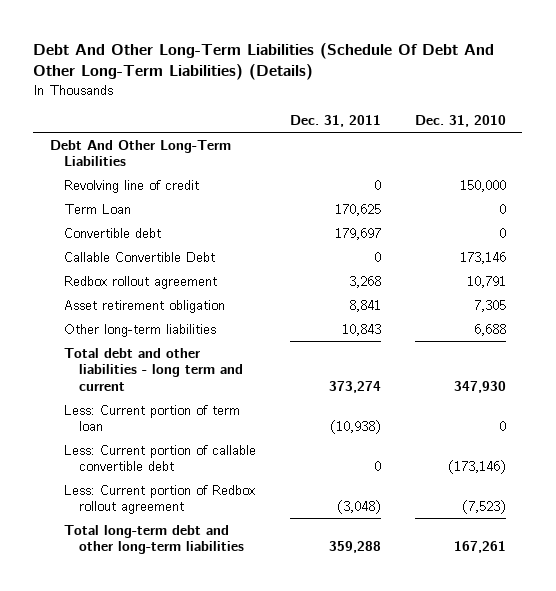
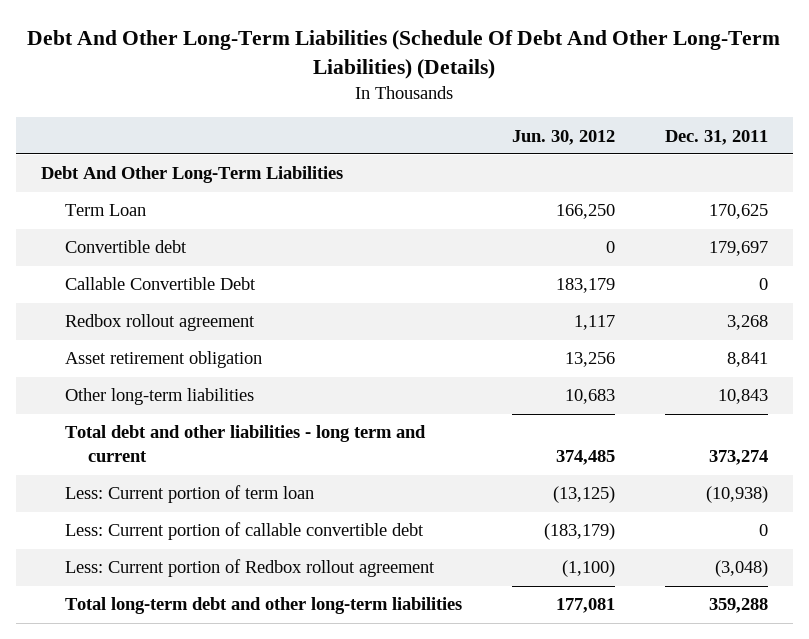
- | Dec. 31, 2011 | Dec. 31, 2010
+ | Jun. 30, 2012 | Dec. 31, 2011
- Revolving line of credit | 0 | 150,000

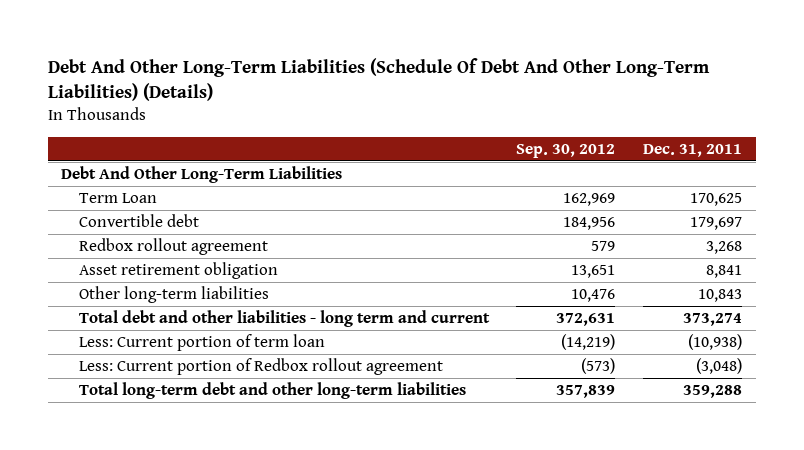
- | Jun. 30, 2012 | Dec. 31, 2011
+ | Sep. 30, 2012 | Dec. 31, 2011
- Callable Convertible Debt | 183,179 | 0
- Less: Current portion of callable convertible debt | (183,179) | 0

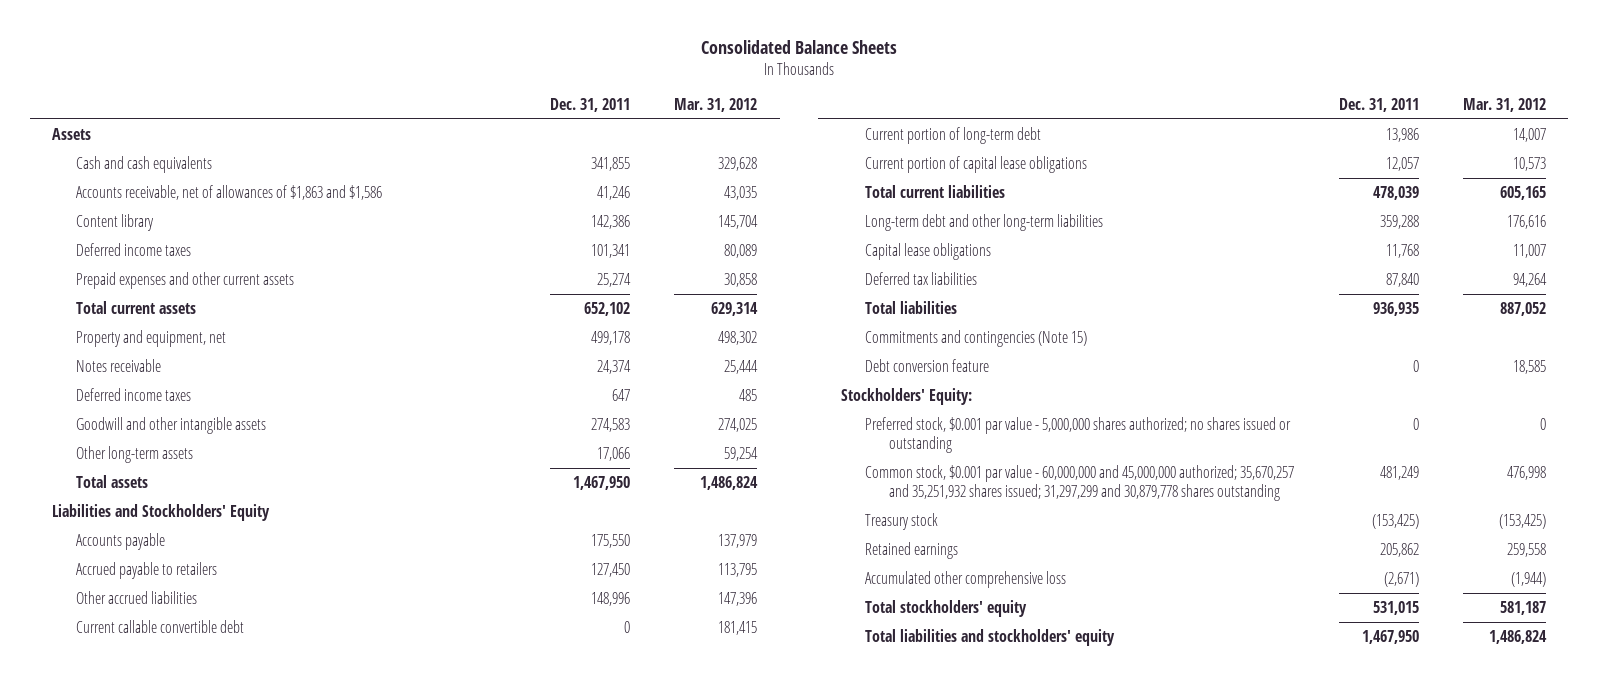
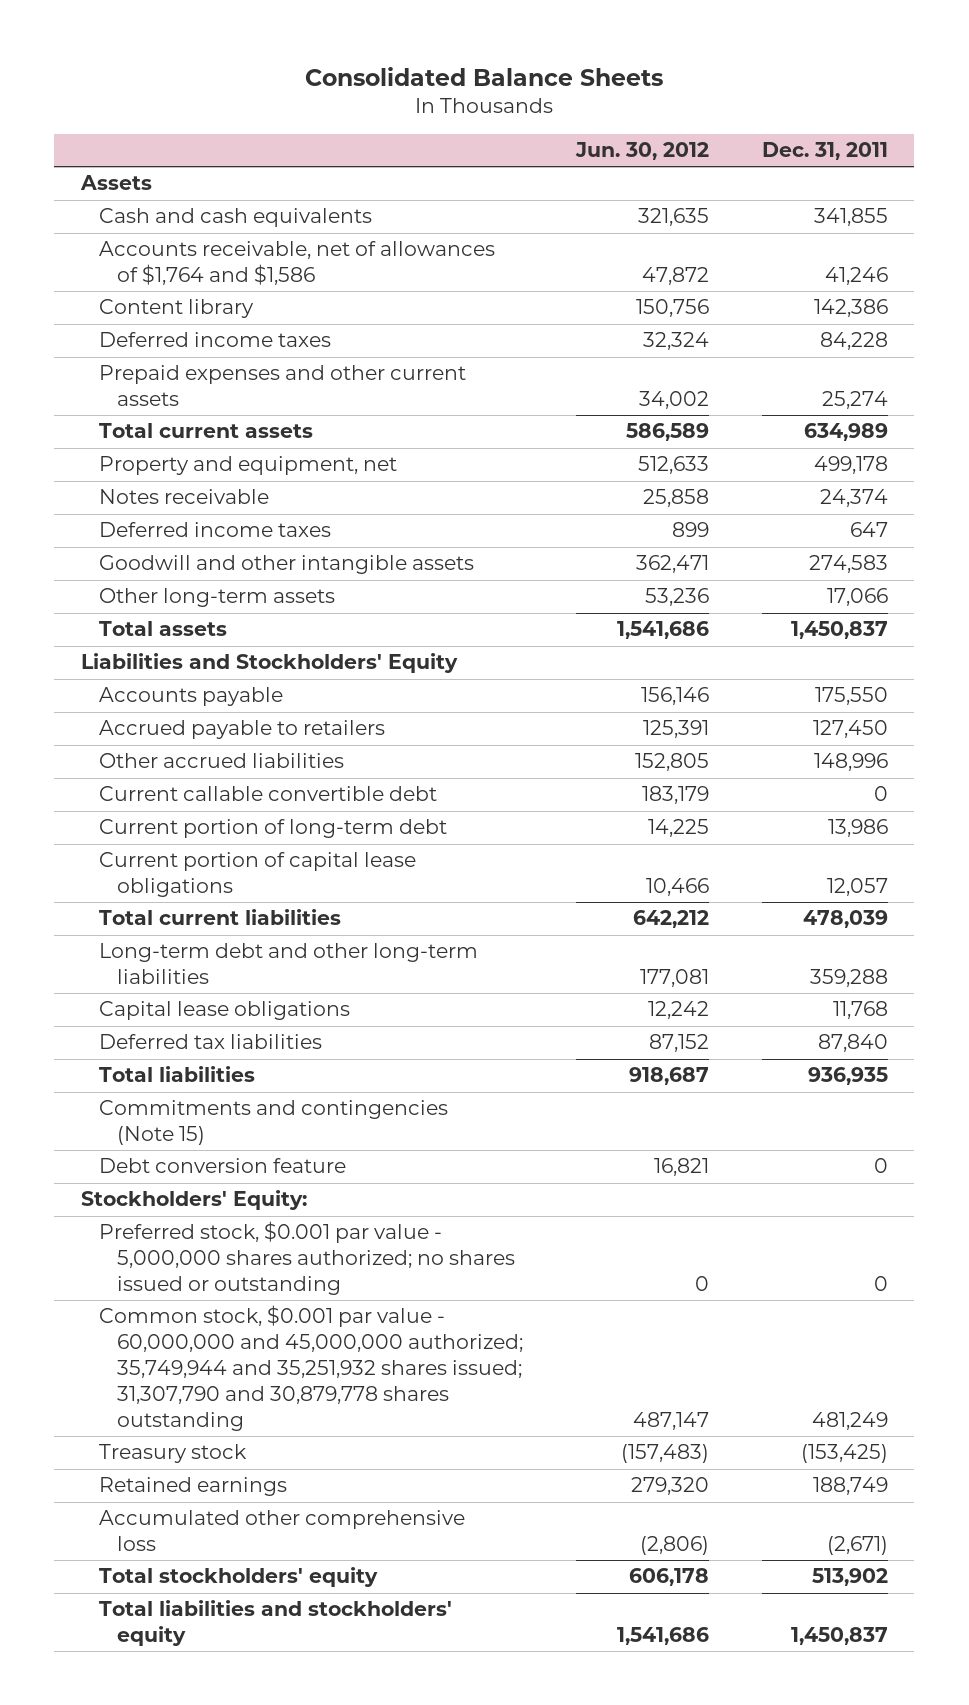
- | Dec. 31, 2011 | Mar. 31, 2012
+ | Jun. 30, 2012 | Dec. 31, 2011
- Accounts receivable, net of allowances of $1,863 and $1,586 | 41,246 | 43,035
+ Accounts receivable, net of allowances of $1,764 and $1,586 | 47,872 | 41,246
- Deferred income taxes | 101,341 | 80,089
+ Deferred income taxes | 32,324 | 84,228
- Total current assets | 652,102 | 629,314
+ Total current assets | 586,589 | 634,989
- Total assets | 1,467,950 | 1,486,824
+ Total assets | 1,541,686 | 1,450,837
- Common stock, $0.001 par value - 60,000,000 and 45,000,000 authorized; 35,670,257 and 35,251,932 shares issued; 31,297,299 and 30,879,778 shares outstanding | 481,249 | 476,998
+ Common stock, $0.001 par value - 60,000,000 and 45,000,000 authorized; 35,749,944 and 35,251,932 shares issued; 31,307,790 and 30,879,778 shares outstanding | 487,147 | 481,249
- Retained earnings | 205,862 | 259,558
+ Retained earnings | 279,320 | 188,749
- Total stockholders' equity | 531,015 | 581,187
- Total liabilities and stockholders' equity | 1,467,950 | 1,486,824
+ Total stockholders' equity | 606,178 | 513,902
+ Total liabilities and stockholders' equity | 1,541,686 | 1,450,837

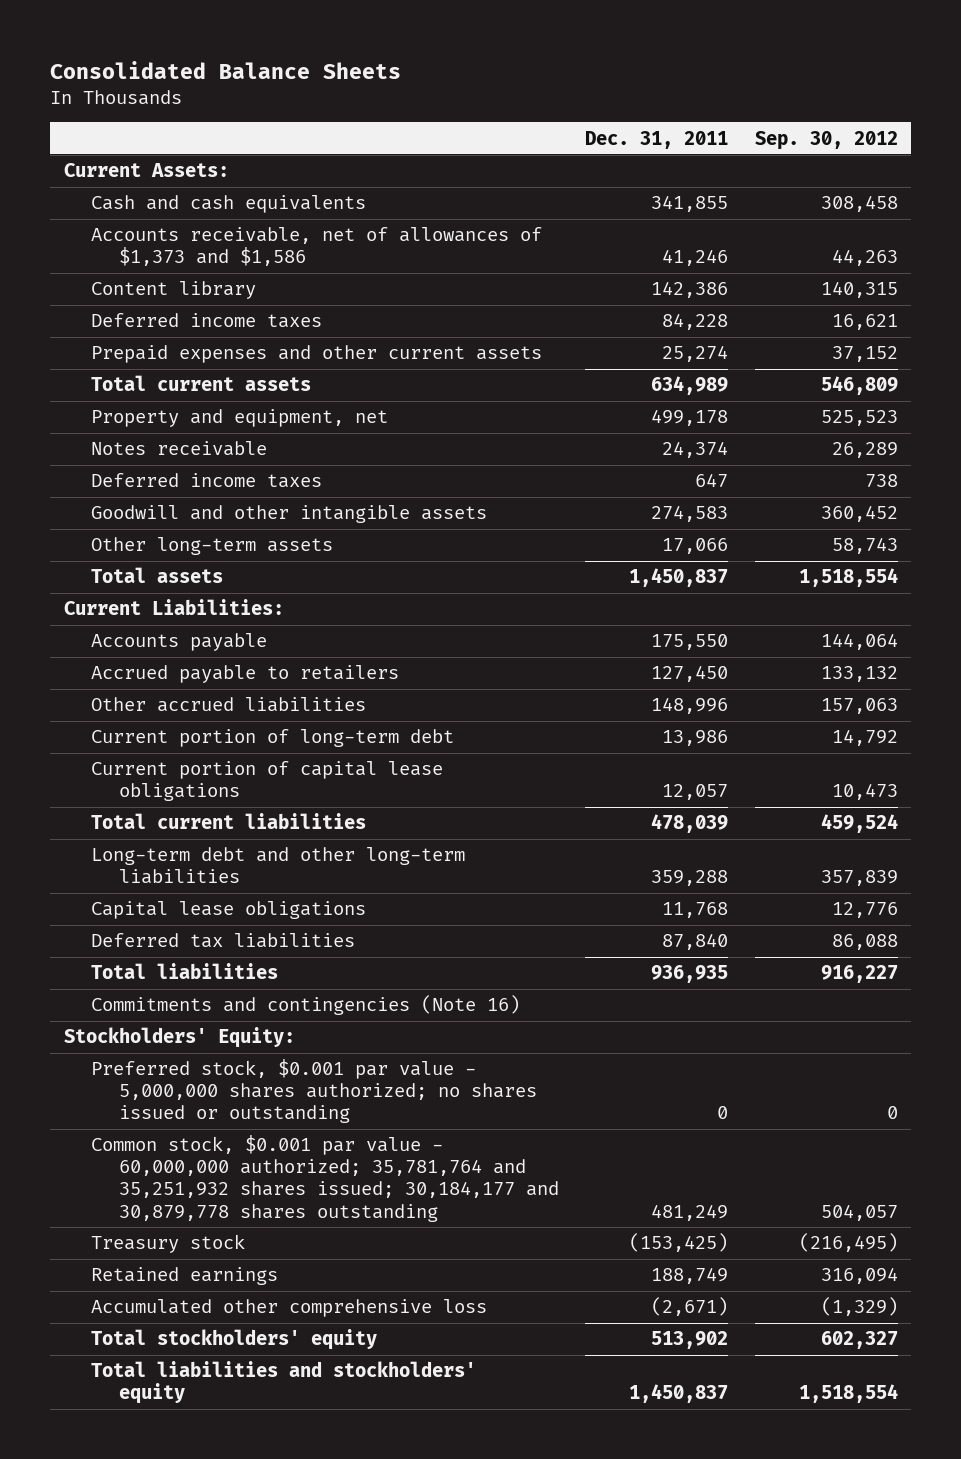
- | Jun. 30, 2012 | Dec. 31, 2011
+ | Dec. 31, 2011 | Sep. 30, 2012
- Assets
+ Current Assets:
- Accounts receivable, net of allowances of $1,764 and $1,586 | 47,872 | 41,246
+ Accounts receivable, net of allowances of $1,373 and $1,586 | 41,246 | 44,263
- Liabilities and Stockholders' Equity
+ Current Liabilities:
- Current callable convertible debt | 183,179 | 0
- Commitments and contingencies (Note 15)
- Debt conversion feature | 16,821 | 0
+ Commitments and contingencies (Note 16)
- Common stock, $0.001 par value - 60,000,000 and 45,000,000 authorized; 35,749,944 and 35,251,932 shares issued; 31,307,790 and 30,879,778 shares outstanding | 487,147 | 481,249
+ Common stock, $0.001 par value - 60,000,000 authorized; 35,781,764 and 35,251,932 shares issued; 30,184,177 and 30,879,778 shares outstanding | 481,249 | 504,057

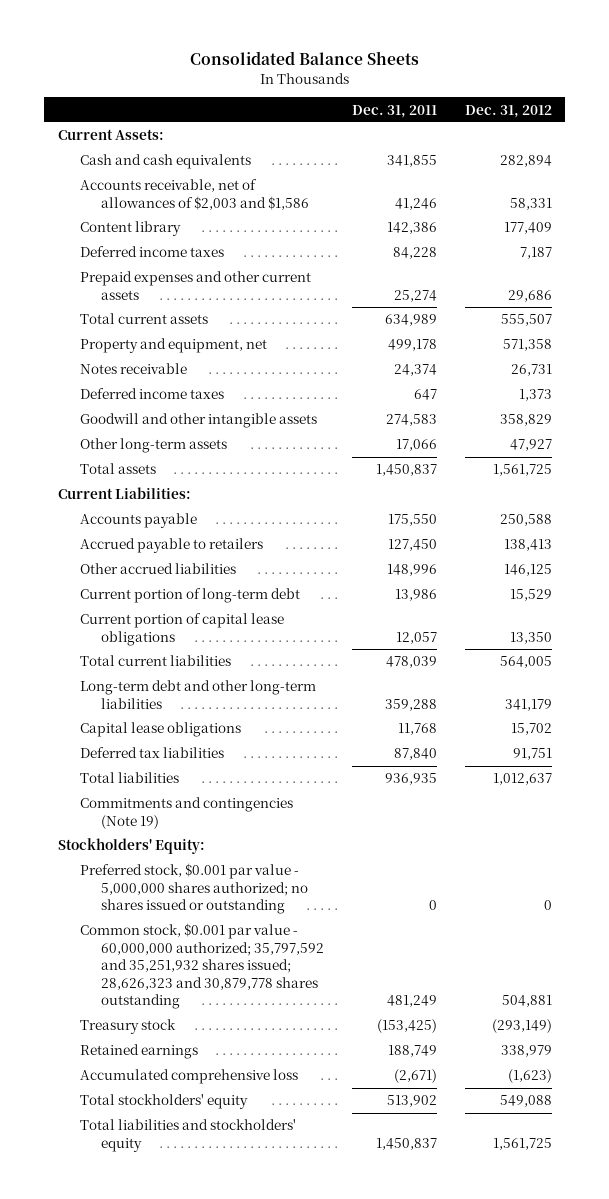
- | Dec. 31, 2011 | Sep. 30, 2012
+ | Dec. 31, 2011 | Dec. 31, 2012
- Accounts receivable, net of allowances of $1,373 and $1,586 | 41,246 | 44,263
+ Accounts receivable, net of allowances of $2,003 and $1,586 | 41,246 | 58,331
- Commitments and contingencies (Note 16)
+ Commitments and contingencies (Note 19)
- Common stock, $0.001 par value - 60,000,000 authorized; 35,781,764 and 35,251,932 shares issued; 30,184,177 and 30,879,778 shares outstanding | 481,249 | 504,057
+ Common stock, $0.001 par value - 60,000,000 authorized; 35,797,592 and 35,251,932 shares issued; 28,626,323 and 30,879,778 shares outstanding | 481,249 | 504,881
- Accumulated other comprehensive loss | (2,671) | (1,329)
+ Accumulated comprehensive loss | (2,671) | (1,623)

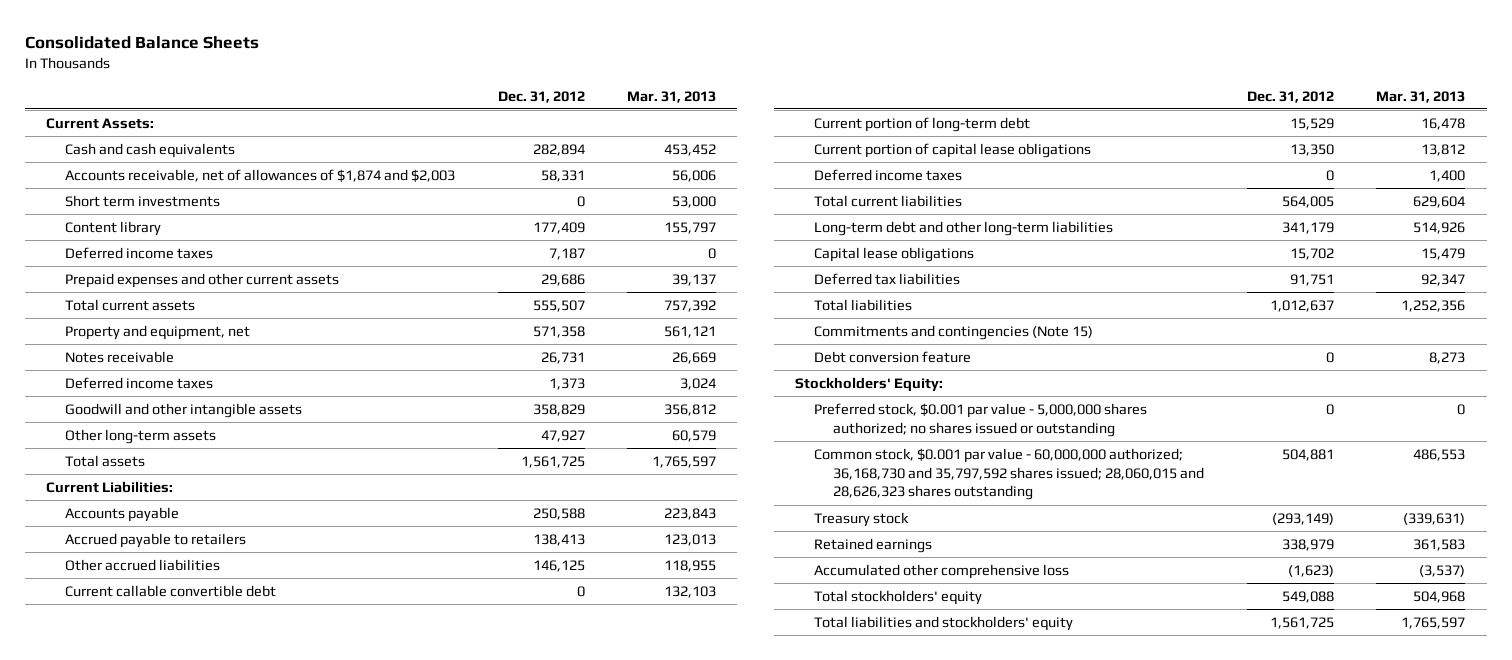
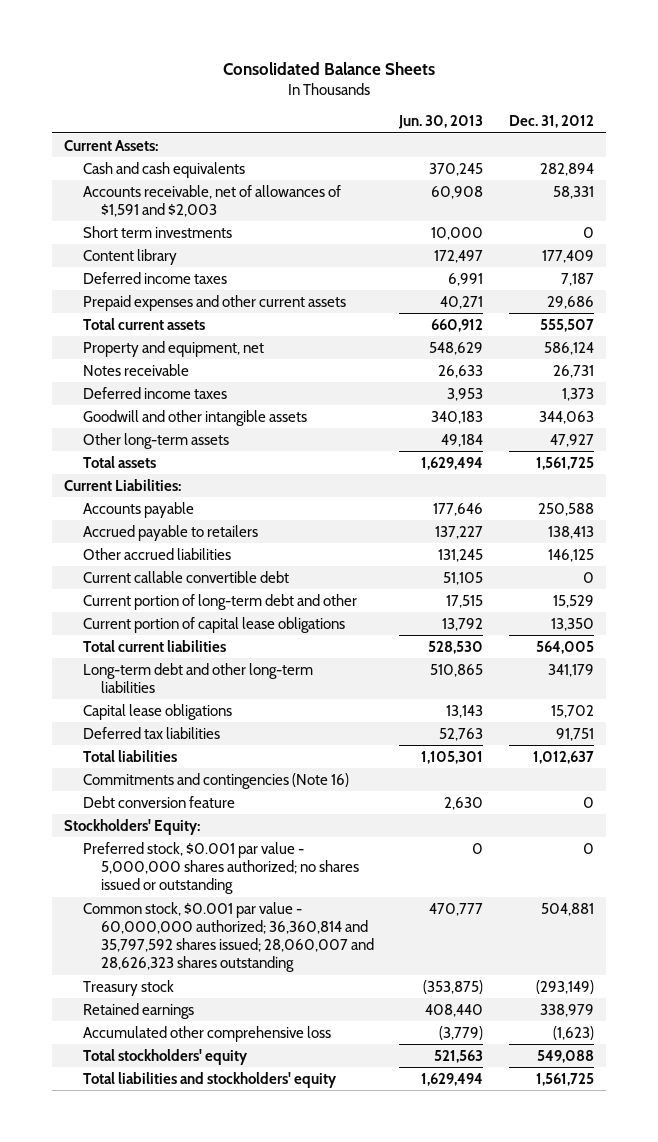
- | Dec. 31, 2012 | Mar. 31, 2013
+ | Jun. 30, 2013 | Dec. 31, 2012
- Accounts receivable, net of allowances of $1,874 and $2,003 | 58,331 | 56,006
+ Accounts receivable, net of allowances of $1,591 and $2,003 | 60,908 | 58,331
- Property and equipment, net | 571,358 | 561,121
+ Property and equipment, net | 548,629 | 586,124
- Goodwill and other intangible assets | 358,829 | 356,812
+ Goodwill and other intangible assets | 340,183 | 344,063
- Current portion of long-term debt | 15,529 | 16,478
+ Current portion of long-term debt and other | 17,515 | 15,529
- Deferred income taxes | 0 | 1,400
- Commitments and contingencies (Note 15)
+ Commitments and contingencies (Note 16)
- Common stock, $0.001 par value - 60,000,000 authorized; 36,168,730 and 35,797,592 shares issued; 28,060,015 and 28,626,323 shares outstanding | 504,881 | 486,553
+ Common stock, $0.001 par value - 60,000,000 authorized; 36,360,814 and 35,797,592 shares issued; 28,060,007 and 28,626,323 shares outstanding | 470,777 | 504,881

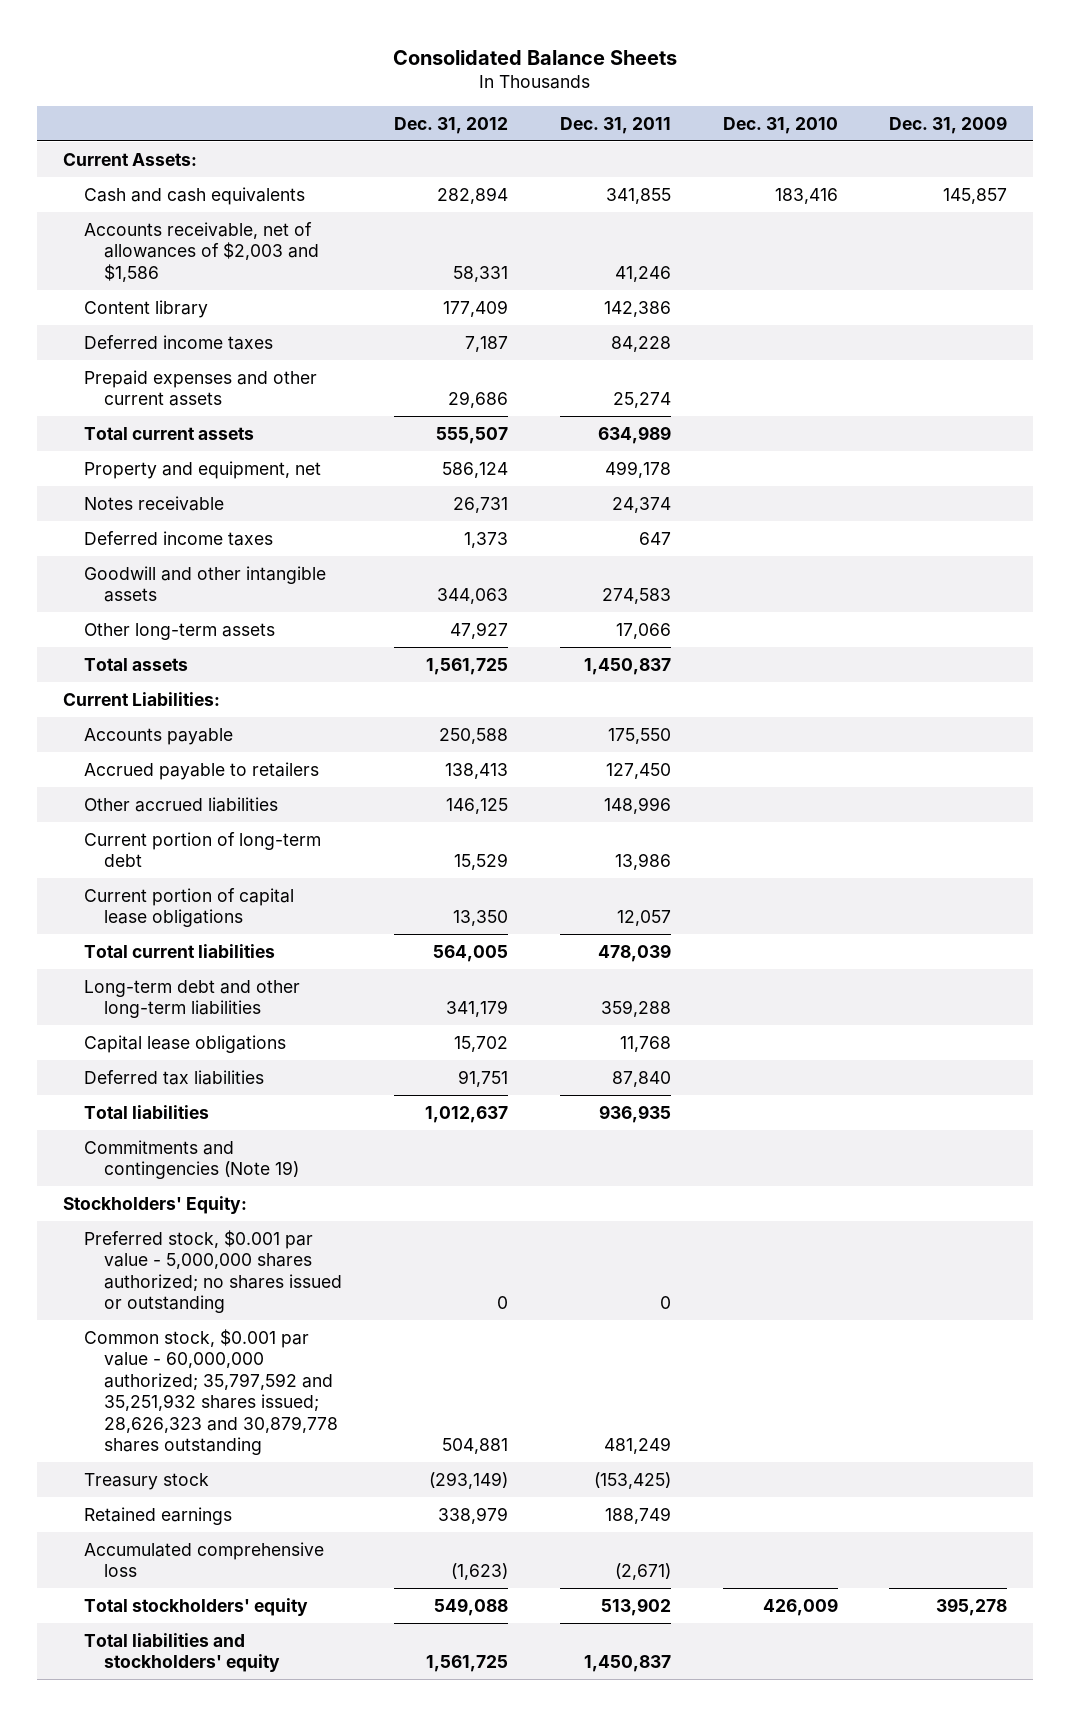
- | Jun. 30, 2013 | Dec. 31, 2012
+ | Dec. 31, 2012 | Dec. 31, 2011 | Dec. 31, 2010 | Dec. 31, 2009
- Accounts receivable, net of allowances of $1,591 and $2,003 | 60,908 | 58,331
- Short term investments | 10,000 | 0
+ Accounts receivable, net of allowances of $2,003 and $1,586 | 58,331 | 41,246 | |
- Current callable convertible debt | 51,105 | 0
- Current portion of long-term debt and other | 17,515 | 15,529
+ Current portion of long-term debt | 15,529 | 13,986 | |
- Commitments and contingencies (Note 16)
- Debt conversion feature | 2,630 | 0
+ Commitments and contingencies (Note 19)
- Common stock, $0.001 par value - 60,000,000 authorized; 36,360,814 and 35,797,592 shares issued; 28,060,007 and 28,626,323 shares outstanding | 470,777 | 504,881
+ Common stock, $0.001 par value - 60,000,000 authorized; 35,797,592 and 35,251,932 shares issued; 28,626,323 and 30,879,778 shares outstanding | 504,881 | 481,249 | |
- Accumulated other comprehensive loss | (3,779) | (1,623)
+ Accumulated comprehensive loss | (1,623) | (2,671) | |

